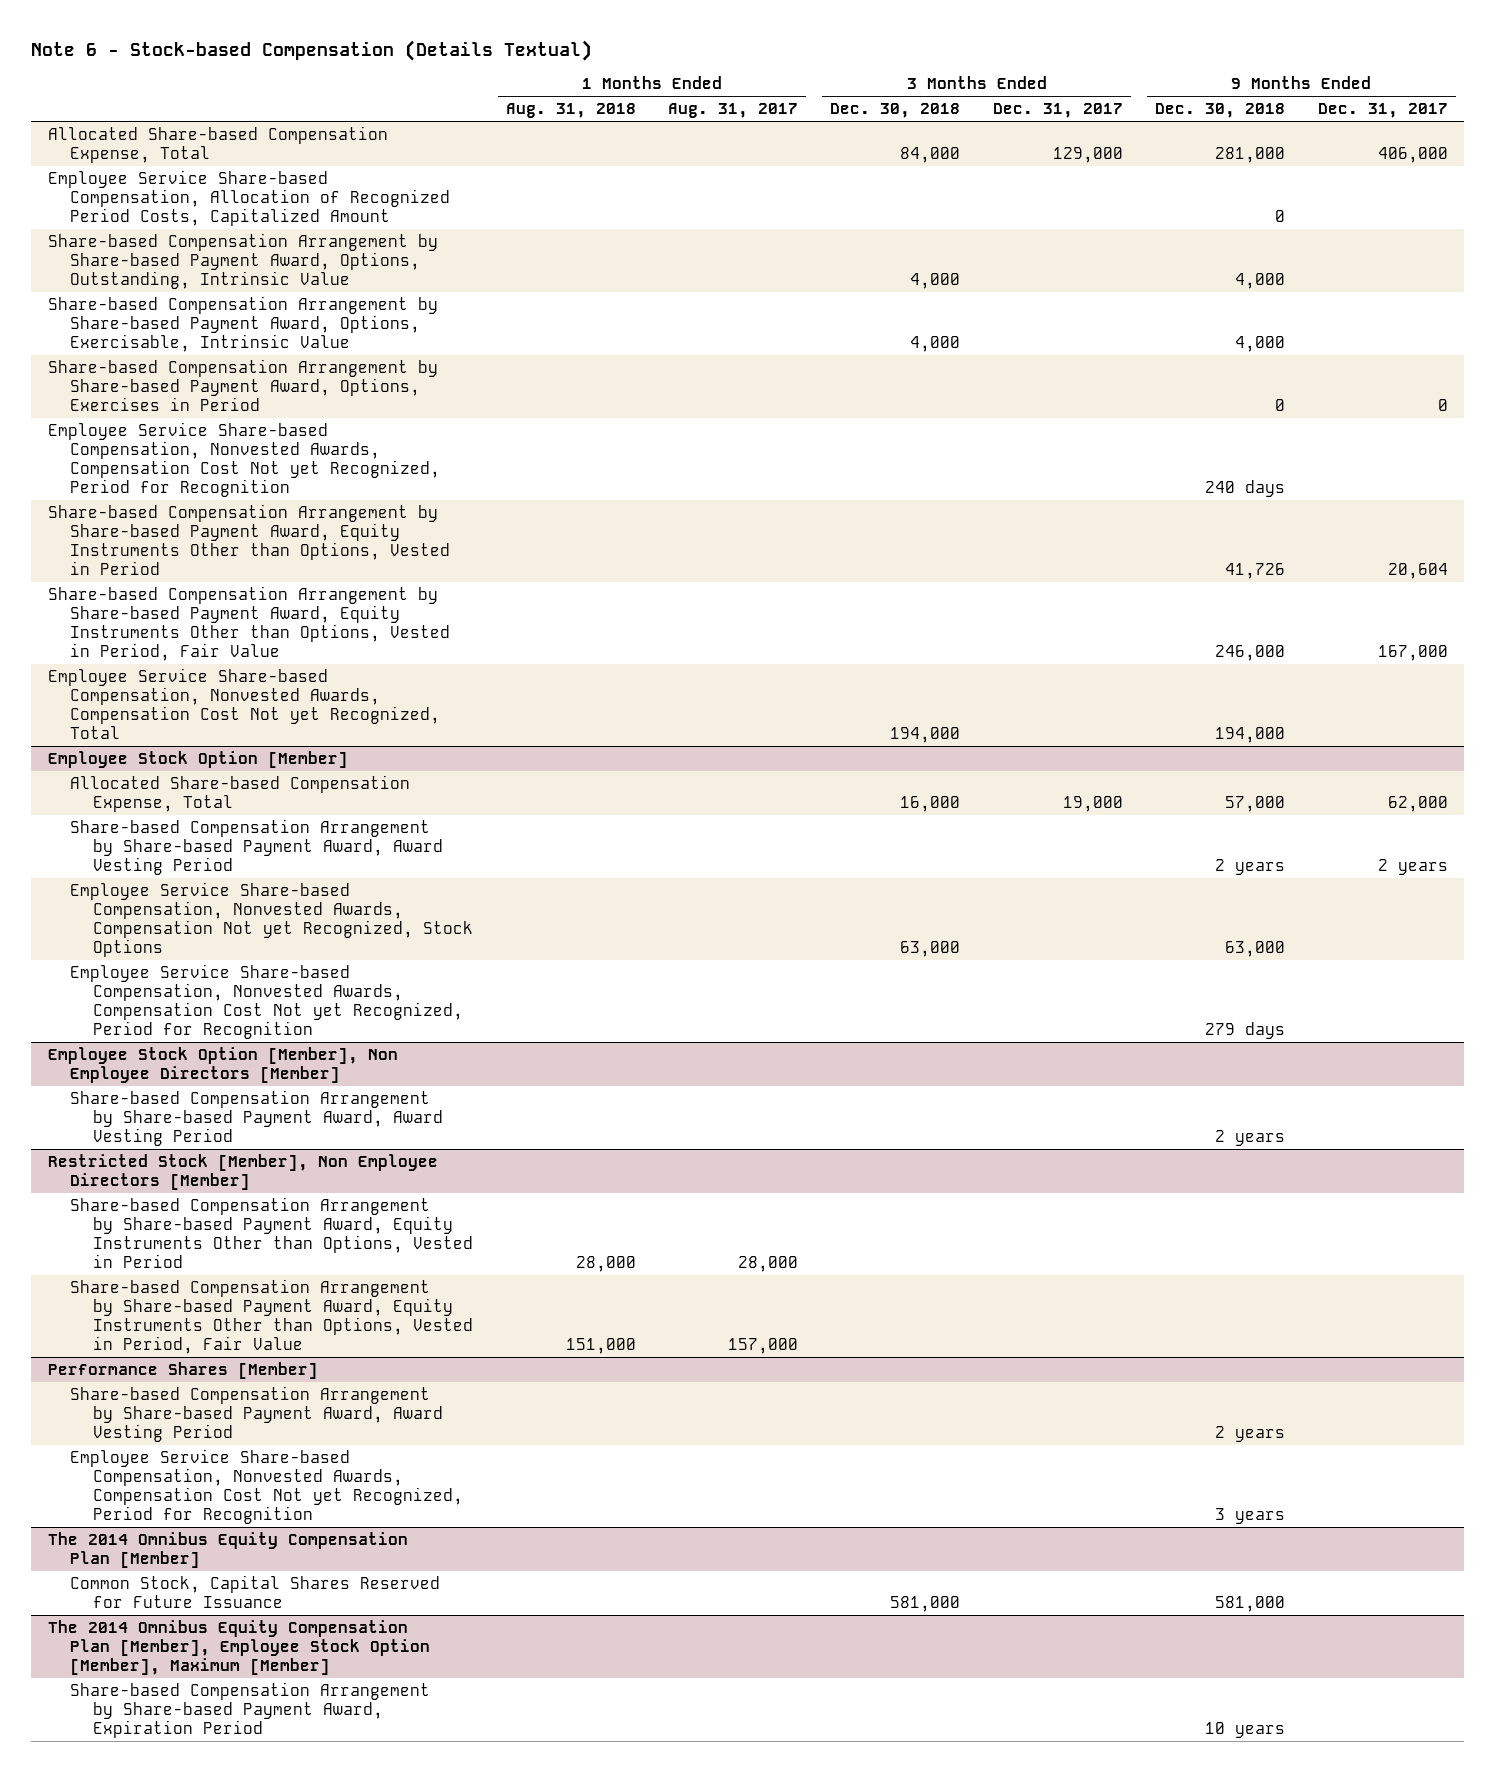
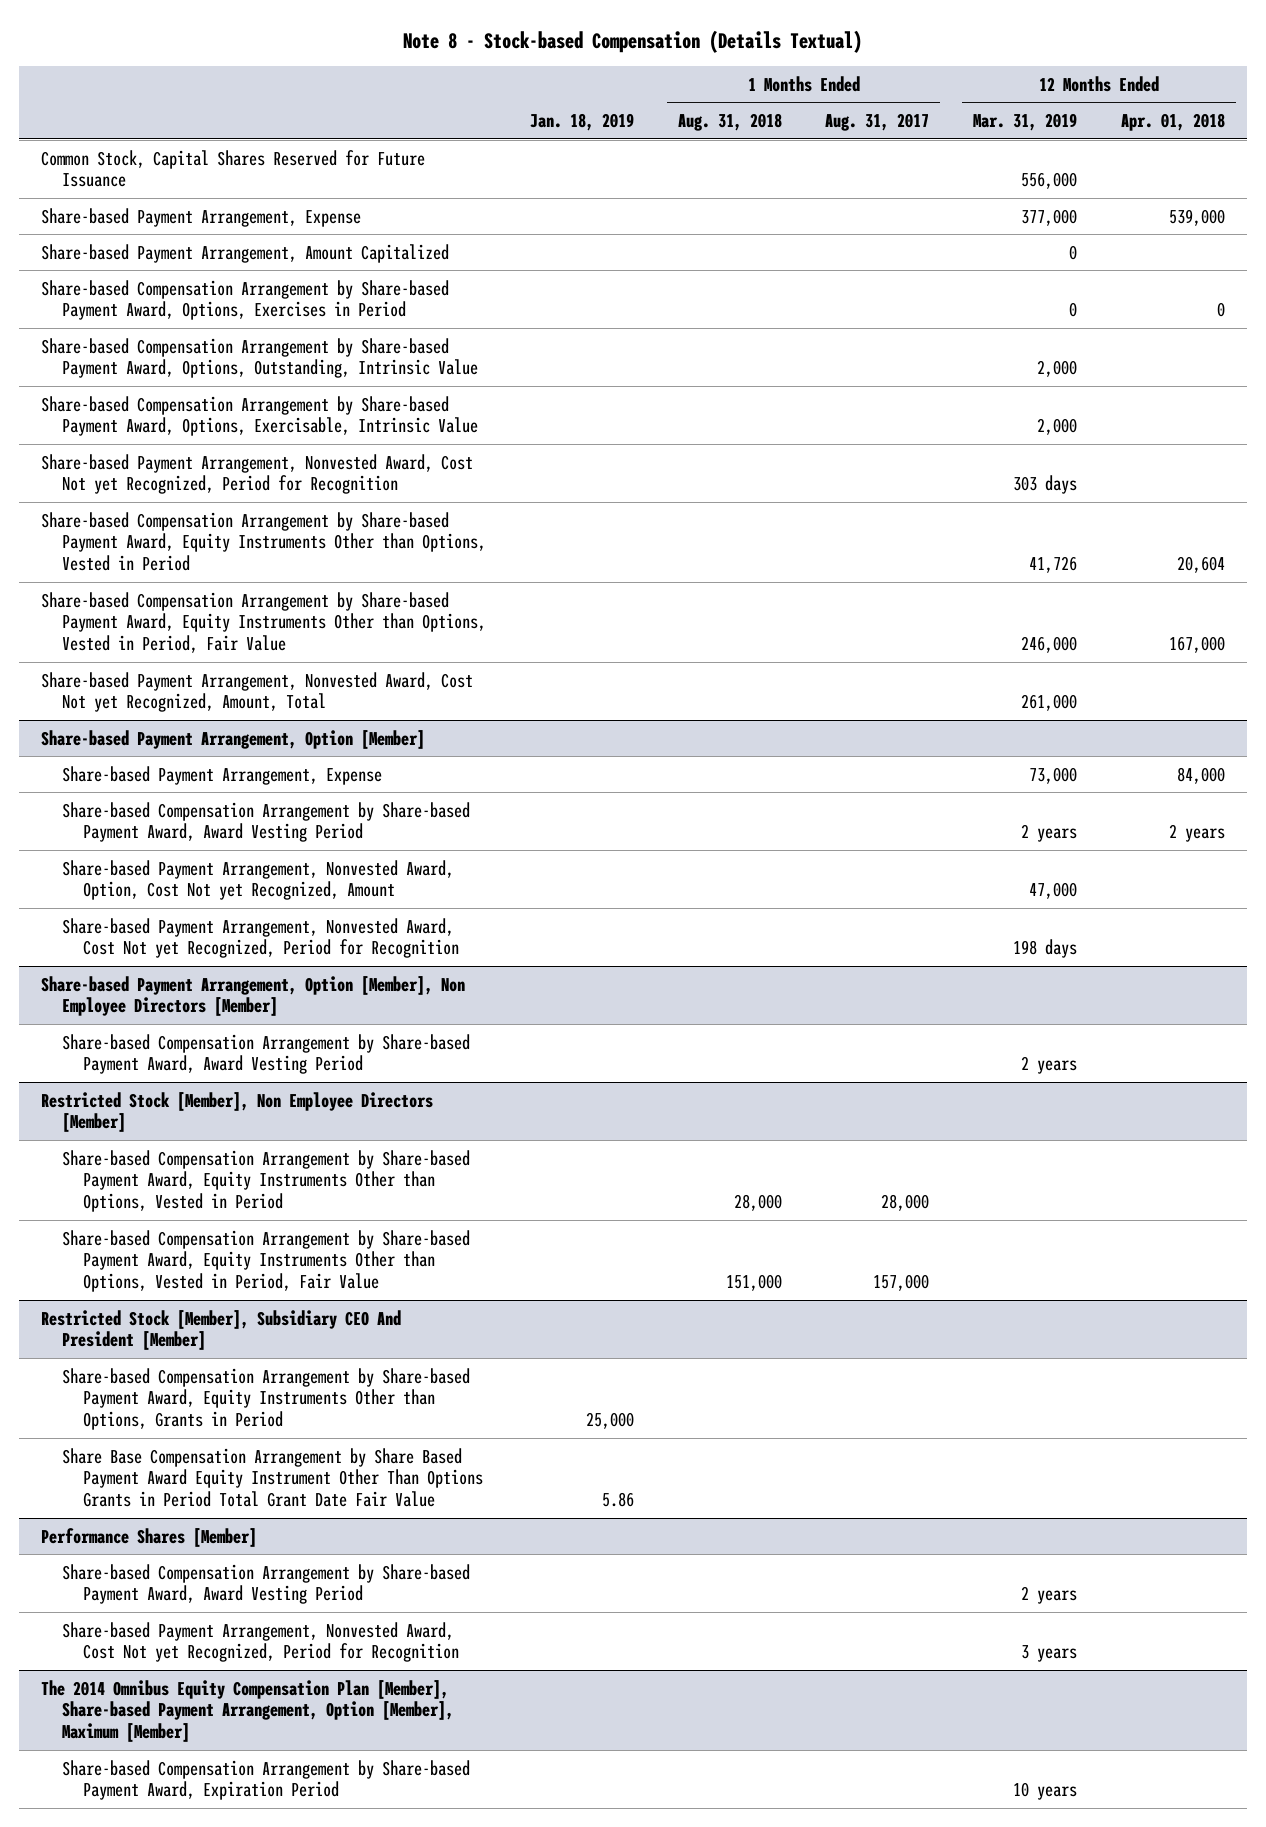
- Note 6 - Stock-based Compensation (Details Textual)
+ Note 8 - Stock-based Compensation (Details Textual)
- | 1 Months Ended Aug. 31, 2018 | 1 Months Ended Aug. 31, 2017 | 3 Months Ended Dec. 30, 2018 | 3 Months Ended Dec. 31, 2017 | 9 Months Ended Dec. 30, 2018 | 9 Months Ended Dec. 31, 2017
+ | Jan. 18, 2019 | 1 Months Ended Aug. 31, 2018 | 1 Months Ended Aug. 31, 2017 | 12 Months Ended Mar. 31, 2019 | 12 Months Ended Apr. 01, 2018
- Allocated Share-based Compensation Expense, Total | | | 84,000 | 129,000 | 281,000 | 406,000
- Employee Service Share-based Compensation, Allocation of Recognized Period Costs, Capitalized Amount | | | | | 0 |
+ Common Stock, Capital Shares Reserved for Future Issuance | | | | 556,000 |
+ Share-based Payment Arrangement, Expense | | | | 377,000 | 539,000
+ Share-based Payment Arrangement, Amount Capitalized | | | | 0 |
moved up: Share-based Compensation Arrangement by Share-based Payment Award, Options, Exercises in Period | | | | 0 | 0
- Employee Service Share-based Compensation, Nonvested Awards, Compensation Cost Not yet Recognized, Period for Recognition | | | | | 240 days |
+ Share-based Payment Arrangement, Nonvested Award, Cost Not yet Recognized, Period for Recognition | | | | 303 days |
- Employee Service Share-based Compensation, Nonvested Awards, Compensation Cost Not yet Recognized, Total | | | 194,000 | | 194,000 |
- Employee Stock Option [Member]
- Allocated Share-based Compensation Expense, Total | | | 16,000 | 19,000 | 57,000 | 62,000
+ Share-based Payment Arrangement, Nonvested Award, Cost Not yet Recognized, Amount, Total | | | | 261,000 |
+ Share-based Payment Arrangement, Option [Member]
+ Share-based Payment Arrangement, Expense | | | | 73,000 | 84,000
- Employee Service Share-based Compensation, Nonvested Awards, Compensation Not yet Recognized, Stock Options | | | 63,000 | | 63,000 |
- Employee Service Share-based Compensation, Nonvested Awards, Compensation Cost Not yet Recognized, Period for Recognition | | | | | 279 days |
- Employee Stock Option [Member], Non Employee Directors [Member]
- Share-based Compensation Arrangement by Share-based Payment Award, Award Vesting Period | | | | | 2 years |
+ Share-based Payment Arrangement, Nonvested Award, Option, Cost Not yet Recognized, Amount | | | | 47,000 |
+ Share-based Payment Arrangement, Nonvested Award, Cost Not yet Recognized, Period for Recognition | | | | 198 days |
+ Share-based Payment Arrangement, Option [Member], Non Employee Directors [Member]
+ Share-based Compensation Arrangement by Share-based Payment Award, Award Vesting Period | | | | 2 years |
+ Restricted Stock [Member], Subsidiary CEO And President [Member]
+ Share-based Compensation Arrangement by Share-based Payment Award, Equity Instruments Other than Options, Grants in Period | 25,000 | | | |
+ Share Base Compensation Arrangement by Share Based Payment Award Equity Instrument Other Than Options Grants in Period Total Grant Date Fair Value | 5.86 | | | |
@ Performance Shares [Member]
- Employee Service Share-based Compensation, Nonvested Awards, Compensation Cost Not yet Recognized, Period for Recognition | | | | | 3 years |
- The 2014 Omnibus Equity Compensation Plan [Member]
- Common Stock, Capital Shares Reserved for Future Issuance | | | 581,000 | | 581,000 |
- The 2014 Omnibus Equity Compensation Plan [Member], Employee Stock Option [Member], Maximum [Member]
@ Performance Shares [Member]
+ Share-based Payment Arrangement, Nonvested Award, Cost Not yet Recognized, Period for Recognition | | | | 3 years |
+ The 2014 Omnibus Equity Compensation Plan [Member], Share-based Payment Arrangement, Option [Member], Maximum [Member]

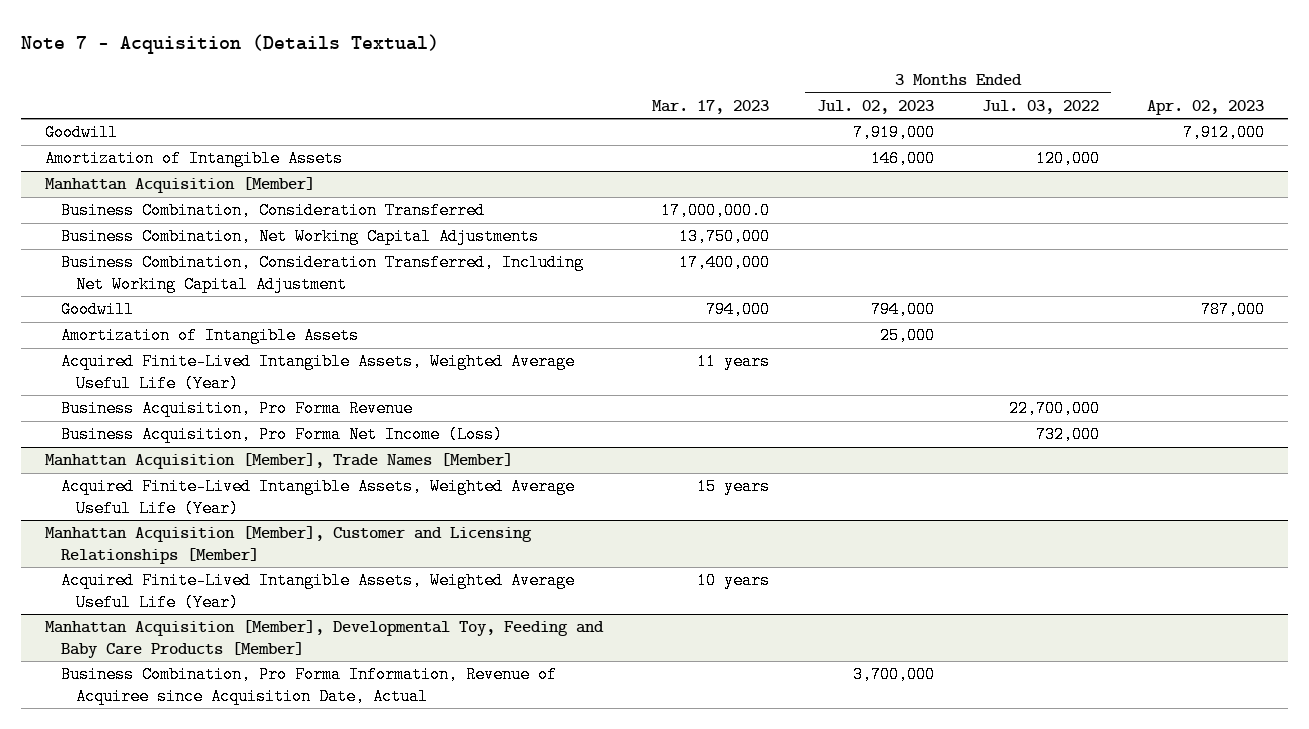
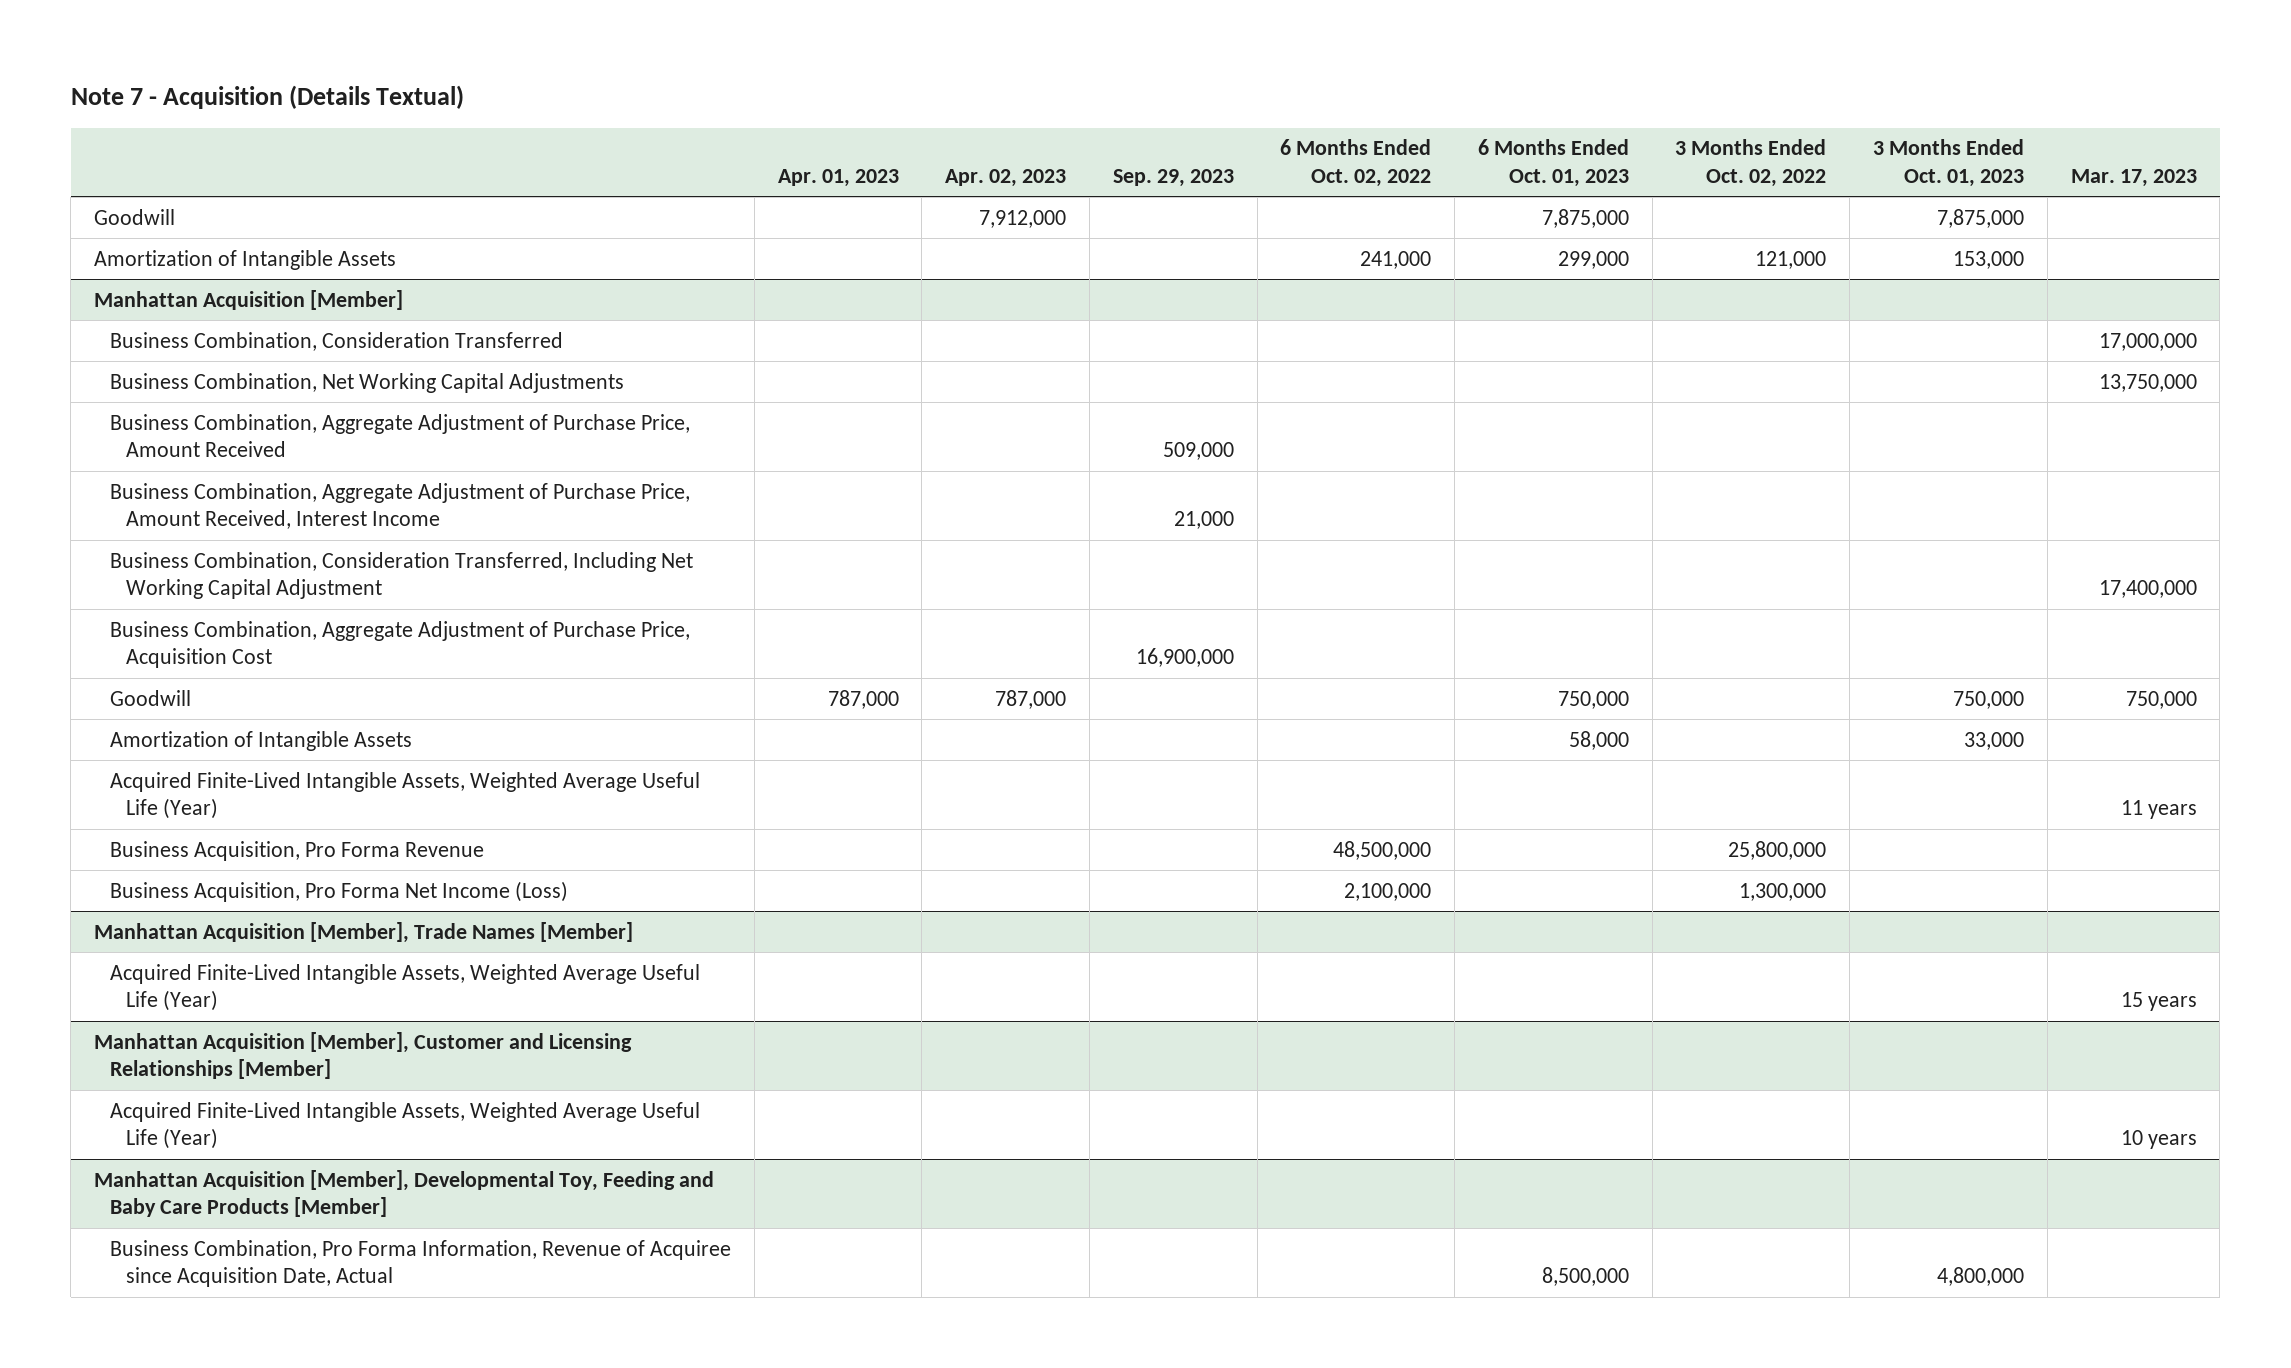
- | Mar. 17, 2023 | 3 Months Ended Jul. 02, 2023 | 3 Months Ended Jul. 03, 2022 | Apr. 02, 2023
+ | Apr. 01, 2023 | Apr. 02, 2023 | Sep. 29, 2023 | 6 Months Ended Oct. 02, 2022 | 6 Months Ended Oct. 01, 2023 | 3 Months Ended Oct. 02, 2022 | 3 Months Ended Oct. 01, 2023 | Mar. 17, 2023
@ Manhattan Acquisition [Member]
- Business Combination, Consideration Transferred | 17,000,000.0 | | |
+ Business Combination, Consideration Transferred | | | | | | | | 17,000,000
+ Business Combination, Aggregate Adjustment of Purchase Price, Amount Received | | | 509,000 | | | | |
+ Business Combination, Aggregate Adjustment of Purchase Price, Amount Received, Interest Income | | | 21,000 | | | | |
- Goodwill | 794,000 | 794,000 | | 787,000
+ Business Combination, Aggregate Adjustment of Purchase Price, Acquisition Cost | | | 16,900,000 | | | | |
+ Goodwill | 787,000 | 787,000 | | | 750,000 | | 750,000 | 750,000

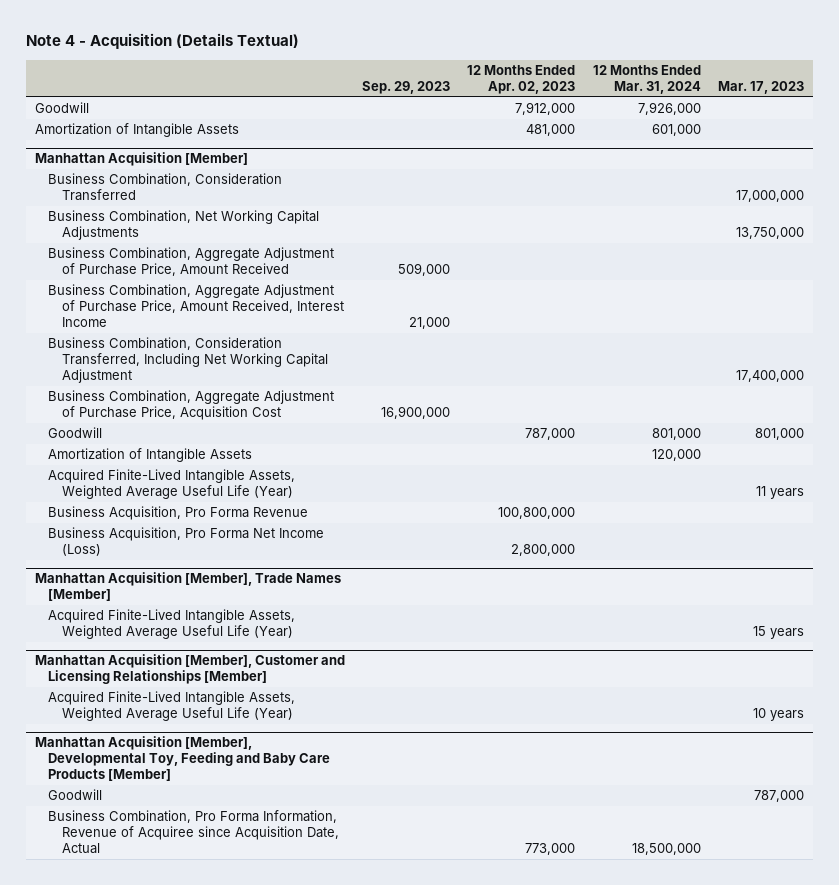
- Note 7 - Acquisition (Details Textual)
+ Note 4 - Acquisition (Details Textual)
- | Apr. 01, 2023 | Apr. 02, 2023 | Sep. 29, 2023 | 6 Months Ended Oct. 02, 2022 | 6 Months Ended Oct. 01, 2023 | 3 Months Ended Oct. 02, 2022 | 3 Months Ended Oct. 01, 2023 | Mar. 17, 2023
+ | Sep. 29, 2023 | 12 Months Ended Apr. 02, 2023 | 12 Months Ended Mar. 31, 2024 | Mar. 17, 2023
@ Manhattan Acquisition [Member]
- Goodwill | 787,000 | 787,000 | | | 750,000 | | 750,000 | 750,000
+ Goodwill | | 787,000 | 801,000 | 801,000
@ Manhattan Acquisition [Member], Developmental Toy, Feeding and Baby Care Products [Member]
+ Goodwill | | | | 787,000

